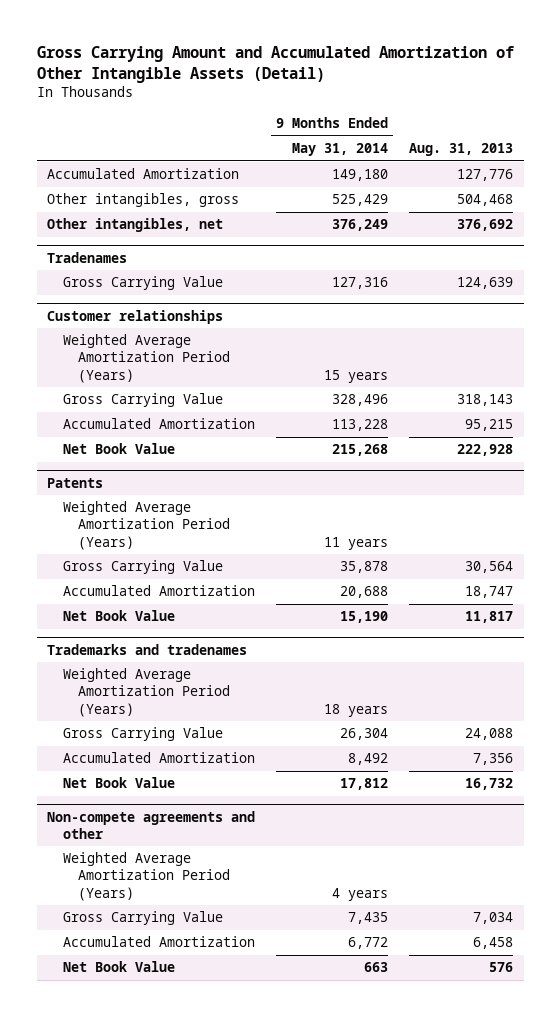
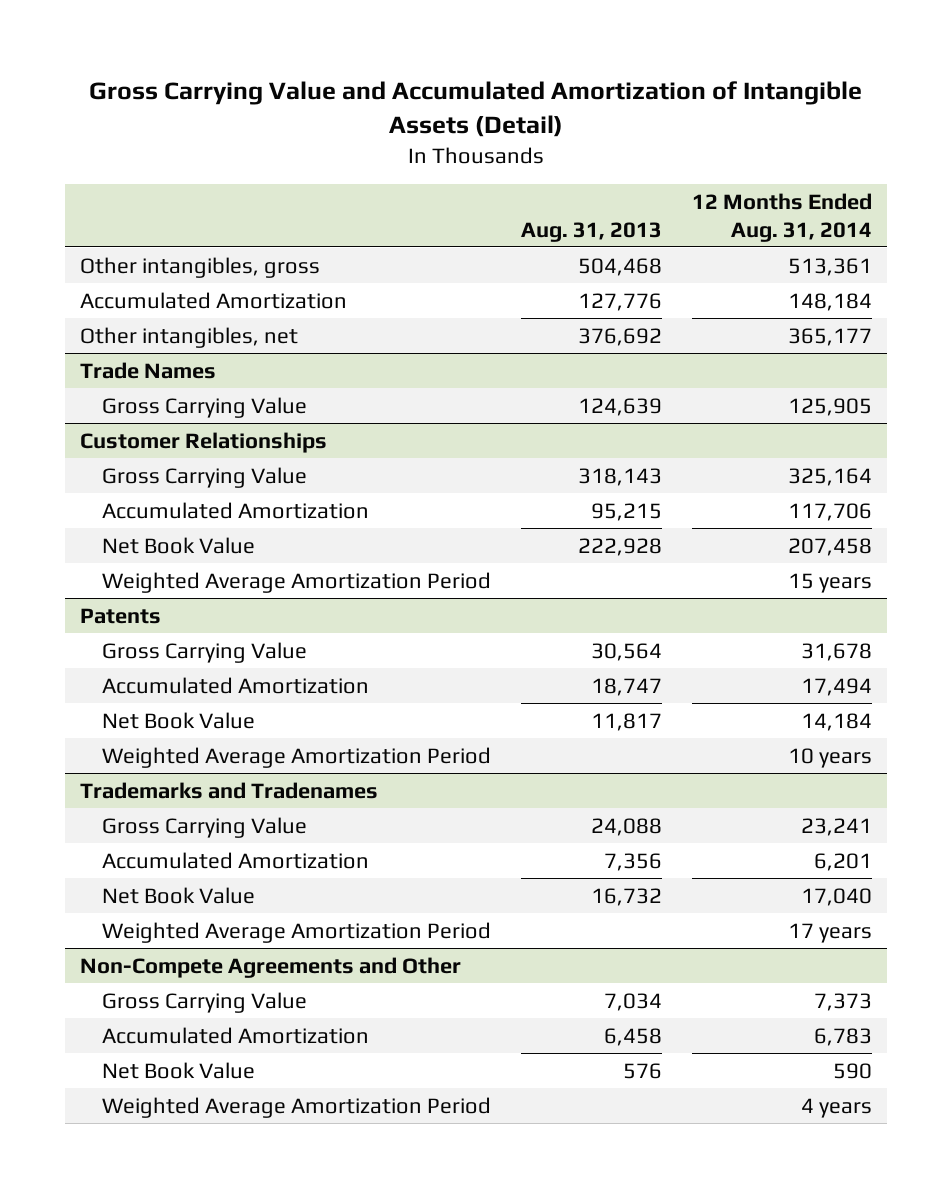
- Gross Carrying Amount and Accumulated Amortization of Other Intangible Assets (Detail)
+ Gross Carrying Value and Accumulated Amortization of Intangible Assets (Detail)
- | 9 Months Ended May 31, 2014 | Aug. 31, 2013
+ | Aug. 31, 2013 | 12 Months Ended Aug. 31, 2014
moved down: Accumulated Amortization | 127,776 | 148,184
- Tradenames
+ Trade Names
- Customer relationships
- Weighted Average Amortization Period (Years) | 15 years |
+ Customer Relationships
+ Weighted Average Amortization Period | | 15 years
@ Patents
- Weighted Average Amortization Period (Years) | 11 years |
- Trademarks and tradenames
- Weighted Average Amortization Period (Years) | 18 years |
@ Patents
+ Weighted Average Amortization Period | | 10 years
+ Trademarks and Tradenames
- Non-compete agreements and other
- Weighted Average Amortization Period (Years) | 4 years |
+ Weighted Average Amortization Period | | 17 years
+ Non-Compete Agreements and Other
+ Weighted Average Amortization Period | | 4 years

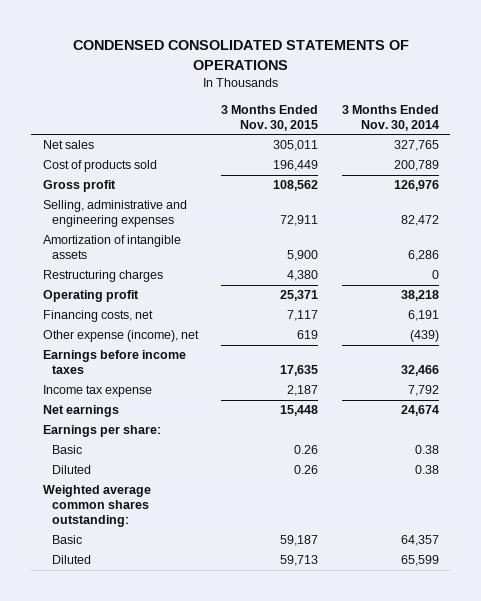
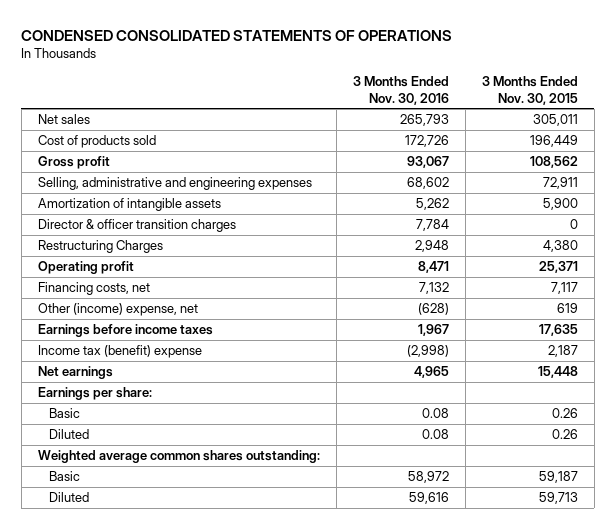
- | 3 Months Ended Nov. 30, 2015 | 3 Months Ended Nov. 30, 2014
+ | 3 Months Ended Nov. 30, 2016 | 3 Months Ended Nov. 30, 2015
- Restructuring charges | 4,380 | 0
+ Director & officer transition charges | 7,784 | 0
+ Restructuring Charges | 2,948 | 4,380
- Other expense (income), net | 619 | (439)
+ Other (income) expense, net | (628) | 619
- Income tax expense | 2,187 | 7,792
+ Income tax (benefit) expense | (2,998) | 2,187

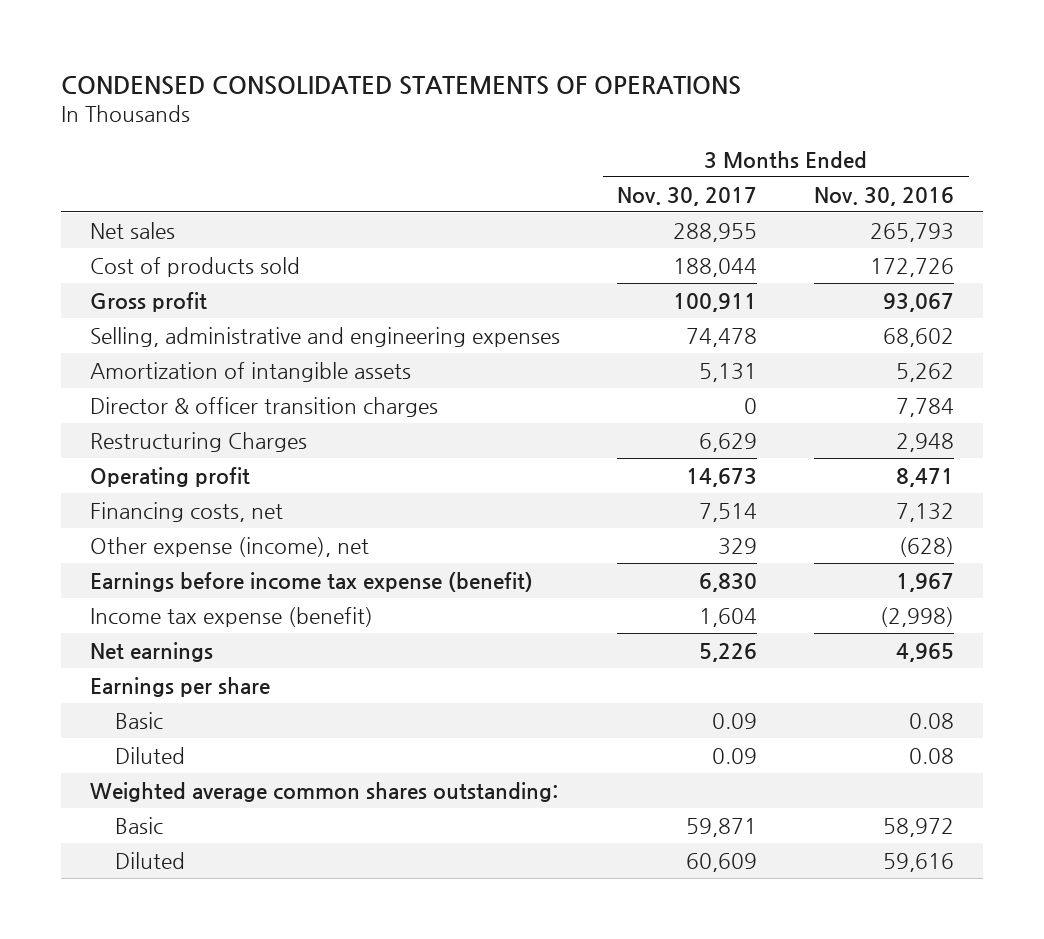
- | 3 Months Ended Nov. 30, 2016 | 3 Months Ended Nov. 30, 2015
+ | 3 Months Ended Nov. 30, 2017 | 3 Months Ended Nov. 30, 2016
- Other (income) expense, net | (628) | 619
- Earnings before income taxes | 1,967 | 17,635
- Income tax (benefit) expense | (2,998) | 2,187
+ Other expense (income), net | 329 | (628)
+ Earnings before income tax expense (benefit) | 6,830 | 1,967
+ Income tax expense (benefit) | 1,604 | (2,998)
- Earnings per share:
+ Earnings per share

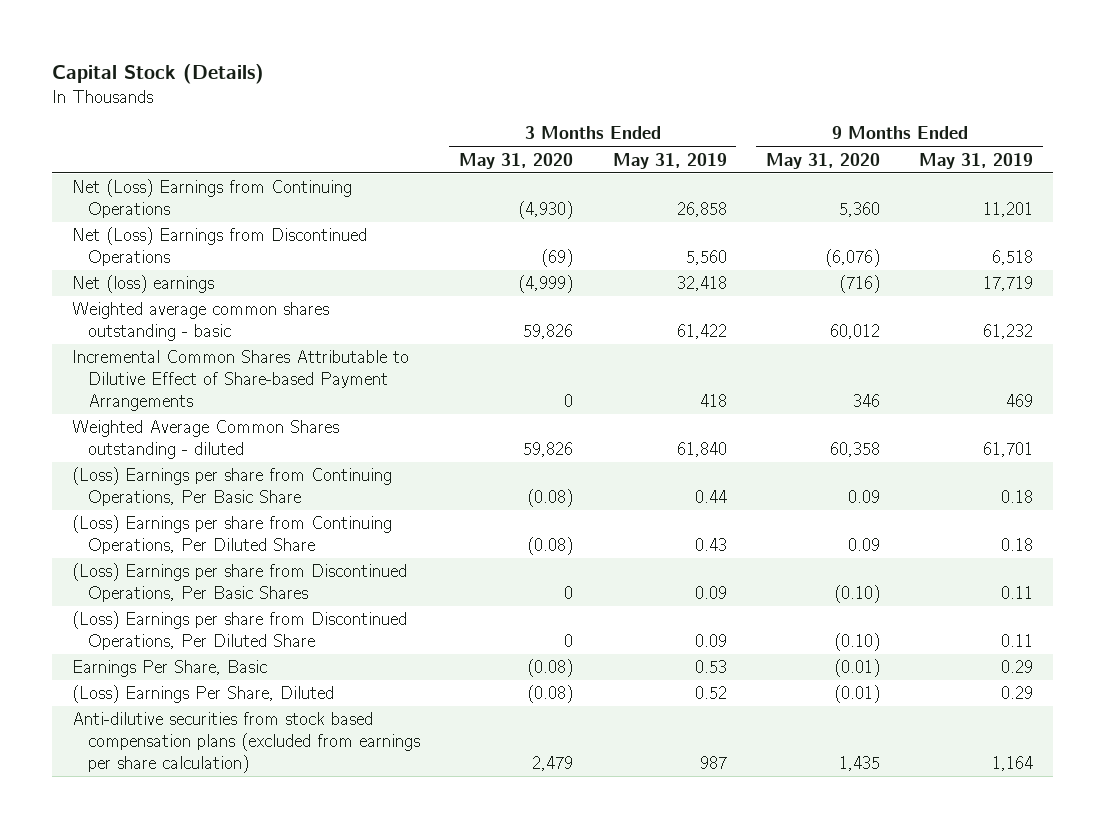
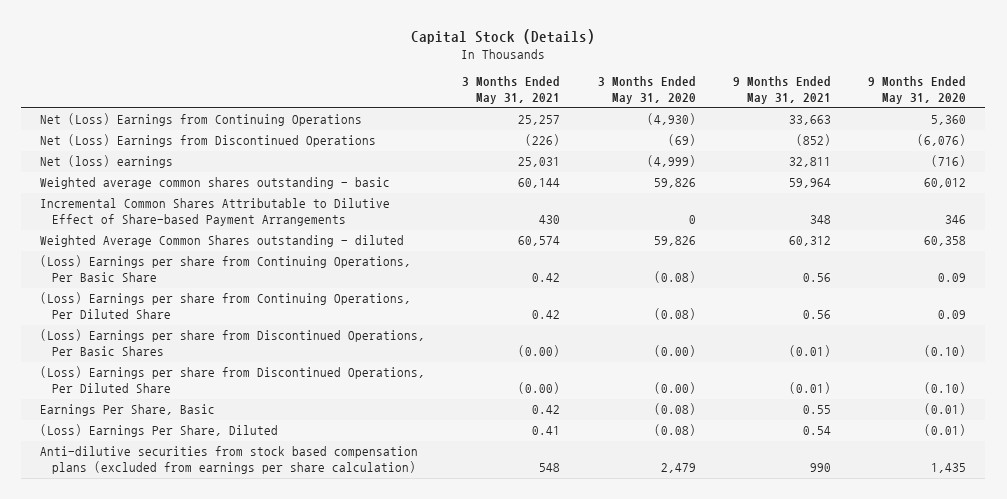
- | 3 Months Ended May 31, 2020 | 3 Months Ended May 31, 2019 | 9 Months Ended May 31, 2020 | 9 Months Ended May 31, 2019
+ | 3 Months Ended May 31, 2021 | 3 Months Ended May 31, 2020 | 9 Months Ended May 31, 2021 | 9 Months Ended May 31, 2020
- (Loss) Earnings per share from Discontinued Operations, Per Basic Shares | 0 | 0.09 | (0.10) | 0.11
- (Loss) Earnings per share from Discontinued Operations, Per Diluted Share | 0 | 0.09 | (0.10) | 0.11
+ (Loss) Earnings per share from Discontinued Operations, Per Basic Shares | (0.00) | (0.00) | (0.01) | (0.10)
+ (Loss) Earnings per share from Discontinued Operations, Per Diluted Share | (0.00) | (0.00) | (0.01) | (0.10)

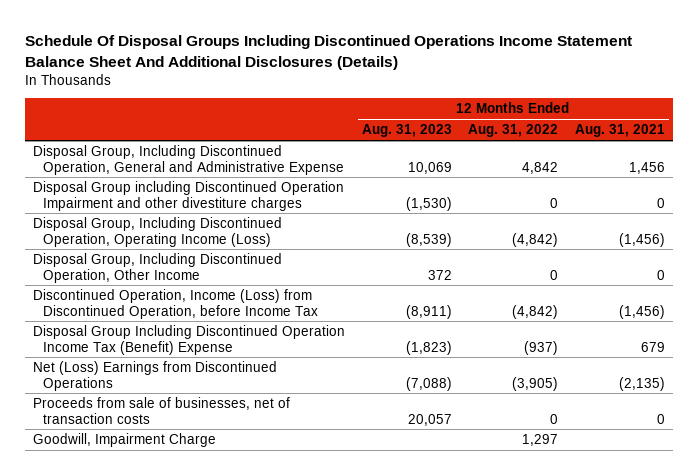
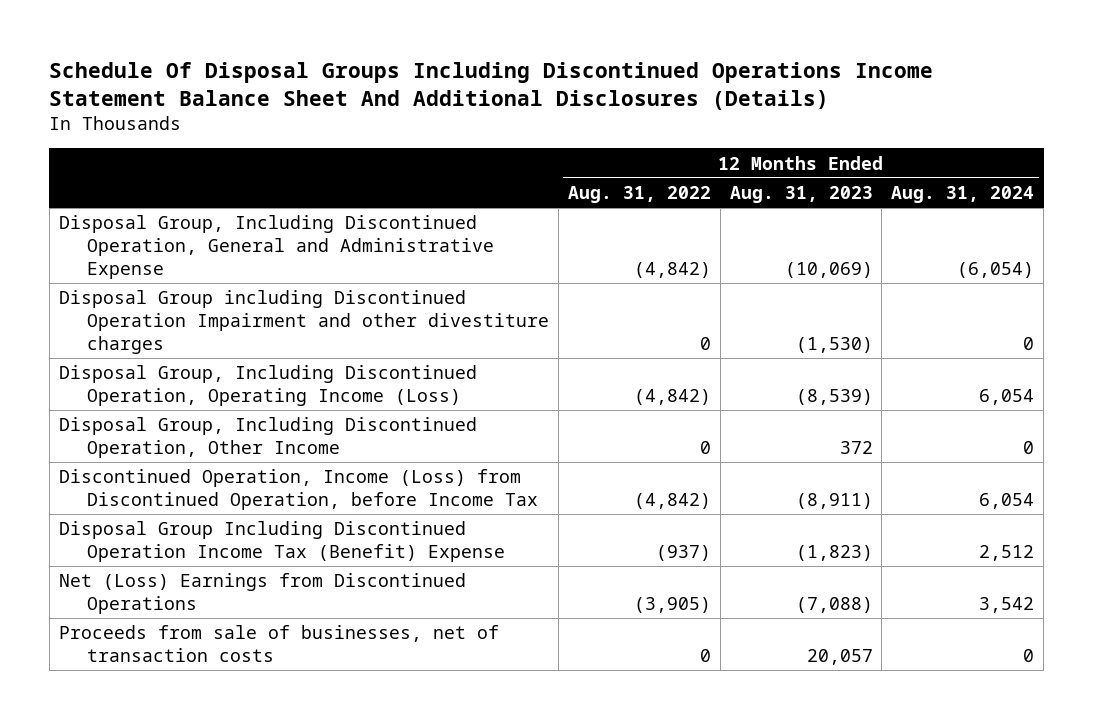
- | 12 Months Ended Aug. 31, 2023 | 12 Months Ended Aug. 31, 2022 | 12 Months Ended Aug. 31, 2021
+ | 12 Months Ended Aug. 31, 2022 | 12 Months Ended Aug. 31, 2023 | 12 Months Ended Aug. 31, 2024
- Disposal Group, Including Discontinued Operation, General and Administrative Expense | 10,069 | 4,842 | 1,456
+ Disposal Group, Including Discontinued Operation, General and Administrative Expense | (4,842) | (10,069) | (6,054)
- Goodwill, Impairment Charge | | 1,297 |

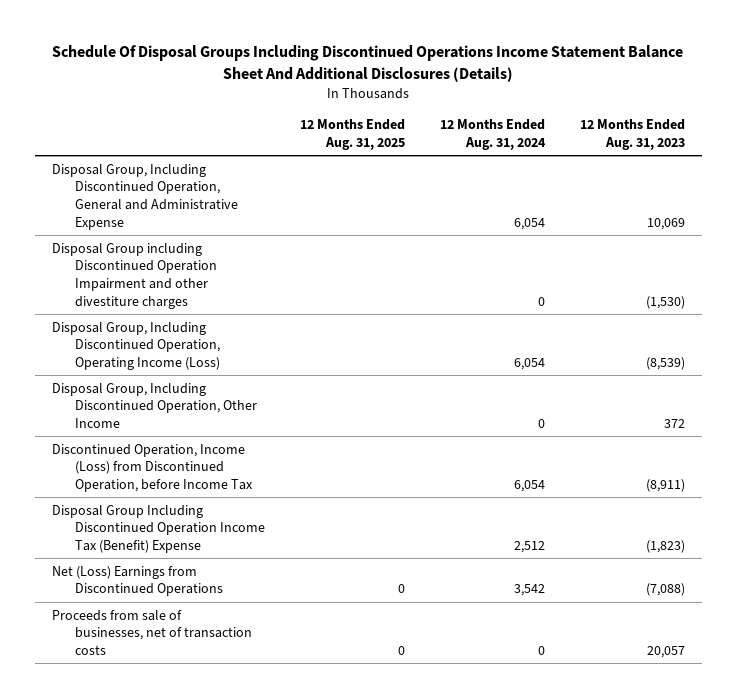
- | 12 Months Ended Aug. 31, 2022 | 12 Months Ended Aug. 31, 2023 | 12 Months Ended Aug. 31, 2024
+ | 12 Months Ended Aug. 31, 2025 | 12 Months Ended Aug. 31, 2024 | 12 Months Ended Aug. 31, 2023
- Disposal Group, Including Discontinued Operation, General and Administrative Expense | (4,842) | (10,069) | (6,054)
+ Disposal Group, Including Discontinued Operation, General and Administrative Expense | | 6,054 | 10,069

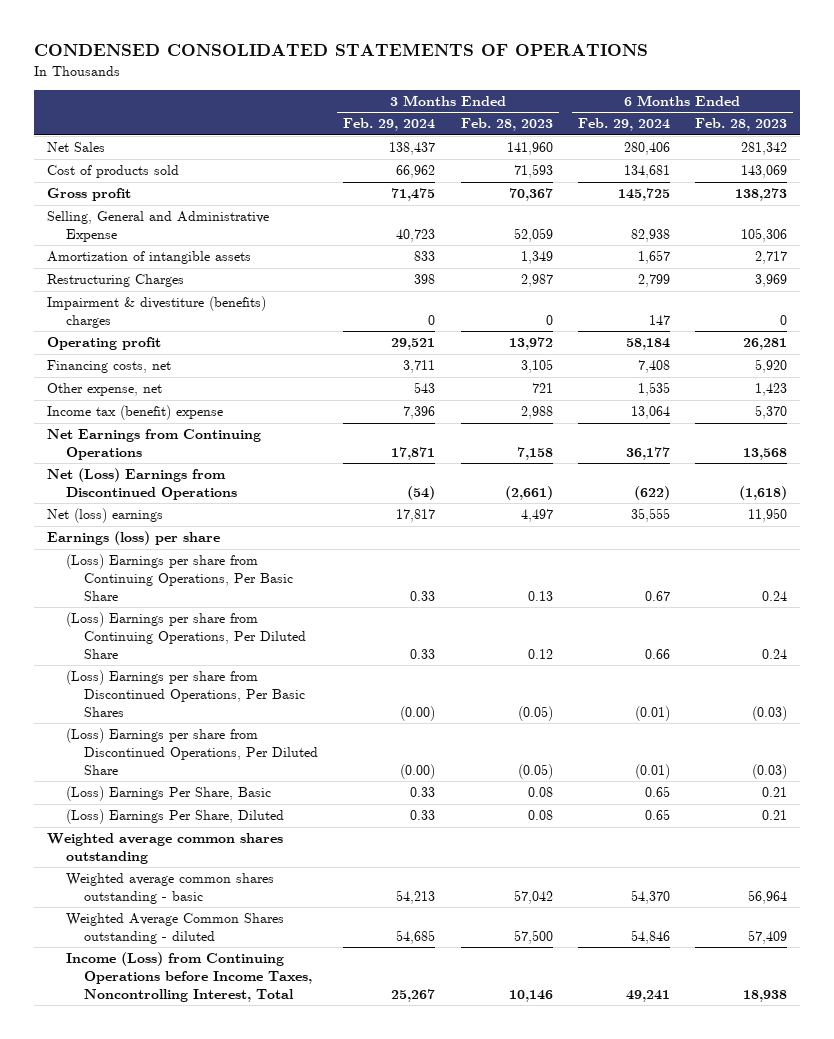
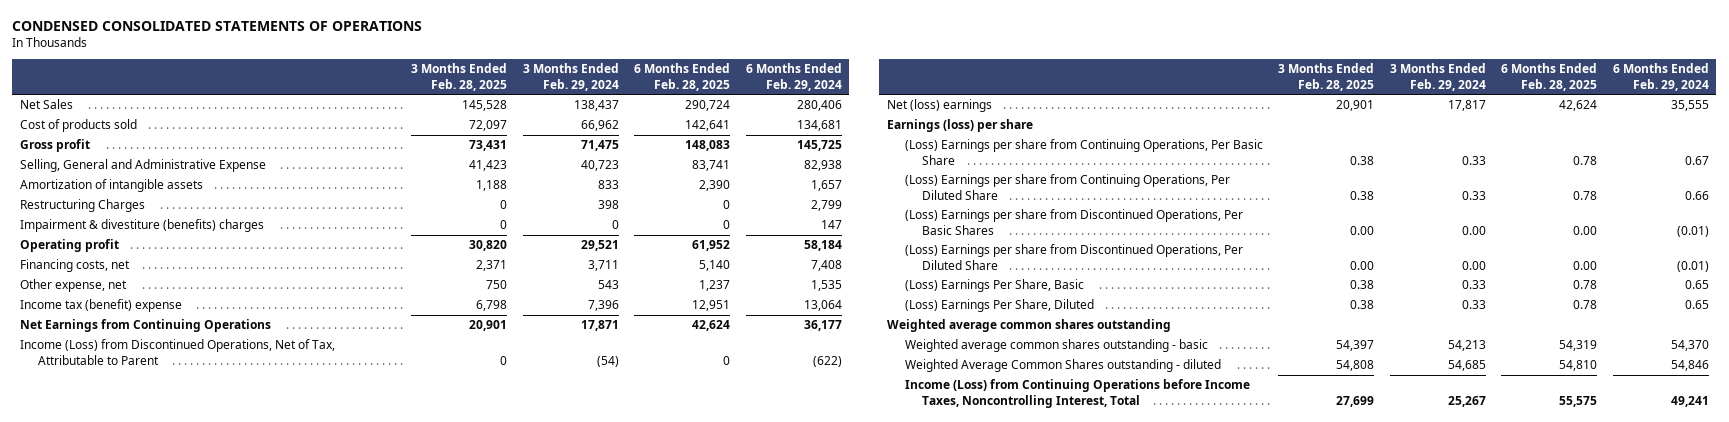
- | 3 Months Ended Feb. 29, 2024 | 3 Months Ended Feb. 28, 2023 | 6 Months Ended Feb. 29, 2024 | 6 Months Ended Feb. 28, 2023
+ | 3 Months Ended Feb. 28, 2025 | 3 Months Ended Feb. 29, 2024 | 6 Months Ended Feb. 28, 2025 | 6 Months Ended Feb. 29, 2024
- Net (Loss) Earnings from Discontinued Operations | (54) | (2,661) | (622) | (1,618)
+ Income (Loss) from Discontinued Operations, Net of Tax, Attributable to Parent | 0 | (54) | 0 | (622)
- (Loss) Earnings per share from Discontinued Operations, Per Basic Shares | (0.00) | (0.05) | (0.01) | (0.03)
- (Loss) Earnings per share from Discontinued Operations, Per Diluted Share | (0.00) | (0.05) | (0.01) | (0.03)
+ (Loss) Earnings per share from Discontinued Operations, Per Basic Shares | 0.00 | 0.00 | 0.00 | (0.01)
+ (Loss) Earnings per share from Discontinued Operations, Per Diluted Share | 0.00 | 0.00 | 0.00 | (0.01)

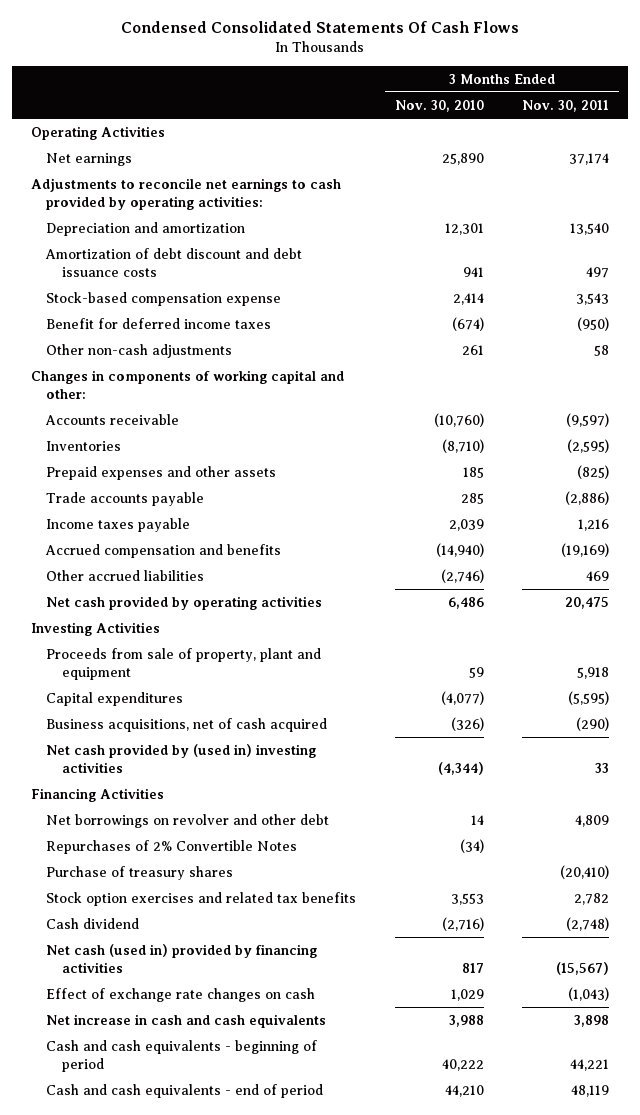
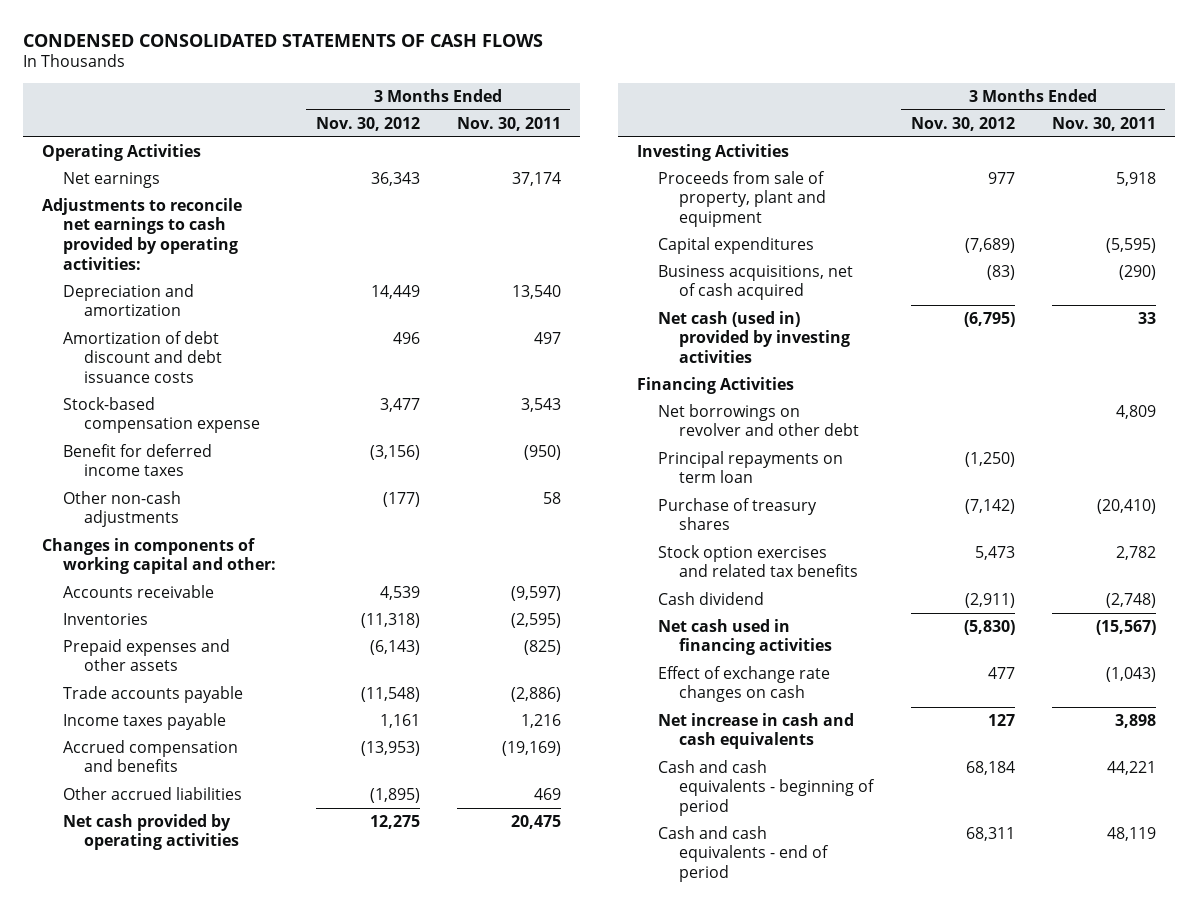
- Condensed Consolidated Statements Of Cash Flows
+ CONDENSED CONSOLIDATED STATEMENTS OF CASH FLOWS
- | 3 Months Ended Nov. 30, 2010 | 3 Months Ended Nov. 30, 2011
+ | 3 Months Ended Nov. 30, 2012 | 3 Months Ended Nov. 30, 2011
- Net cash provided by (used in) investing activities | (4,344) | 33
+ Net cash (used in) provided by investing activities | (6,795) | 33
- Repurchases of 2% Convertible Notes | (34) |
+ Principal repayments on term loan | (1,250) |
- Net cash (used in) provided by financing activities | 817 | (15,567)
+ Net cash used in financing activities | (5,830) | (15,567)

